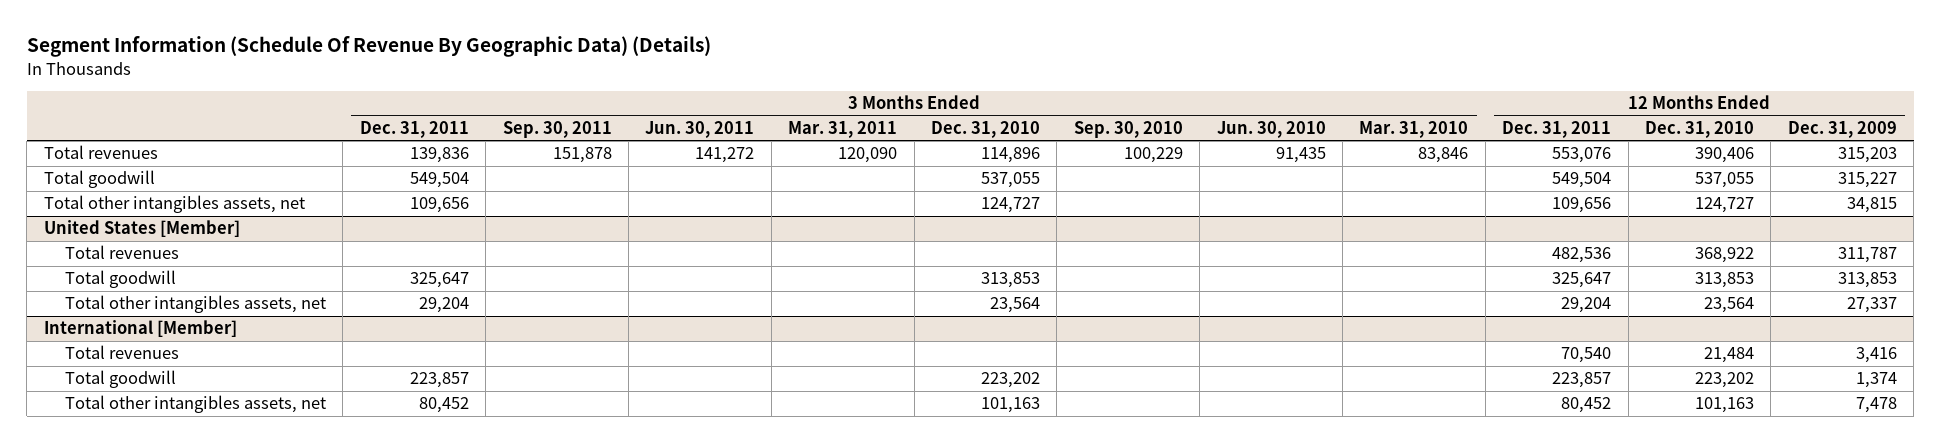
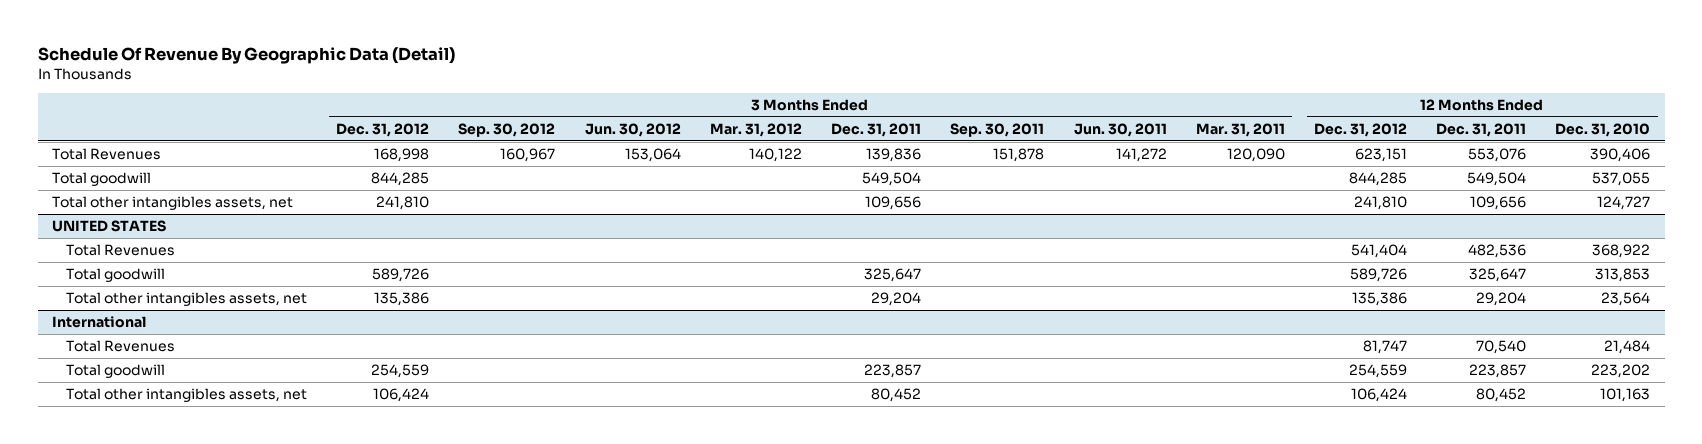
- Segment Information (Schedule Of Revenue By Geographic Data) (Details)
+ Schedule Of Revenue By Geographic Data (Detail)
- | 3 Months Ended Dec. 31, 2011 | 3 Months Ended Sep. 30, 2011 | 3 Months Ended Jun. 30, 2011 | 3 Months Ended Mar. 31, 2011 | 3 Months Ended Dec. 31, 2010 | 3 Months Ended Sep. 30, 2010 | 3 Months Ended Jun. 30, 2010 | 3 Months Ended Mar. 31, 2010 | 12 Months Ended Dec. 31, 2011 | 12 Months Ended Dec. 31, 2010 | 12 Months Ended Dec. 31, 2009
+ | 3 Months Ended Dec. 31, 2012 | 3 Months Ended Sep. 30, 2012 | 3 Months Ended Jun. 30, 2012 | 3 Months Ended Mar. 31, 2012 | 3 Months Ended Dec. 31, 2011 | 3 Months Ended Sep. 30, 2011 | 3 Months Ended Jun. 30, 2011 | 3 Months Ended Mar. 31, 2011 | 12 Months Ended Dec. 31, 2012 | 12 Months Ended Dec. 31, 2011 | 12 Months Ended Dec. 31, 2010
- Total revenues | 139,836 | 151,878 | 141,272 | 120,090 | 114,896 | 100,229 | 91,435 | 83,846 | 553,076 | 390,406 | 315,203
+ Total Revenues | 168,998 | 160,967 | 153,064 | 140,122 | 139,836 | 151,878 | 141,272 | 120,090 | 623,151 | 553,076 | 390,406
- United States [Member]
- Total revenues | | | | | | | | | 482,536 | 368,922 | 311,787
+ UNITED STATES
+ Total Revenues | | | | | | | | | 541,404 | 482,536 | 368,922
- International [Member]
- Total revenues | | | | | | | | | 70,540 | 21,484 | 3,416
+ International
+ Total Revenues | | | | | | | | | 81,747 | 70,540 | 21,484

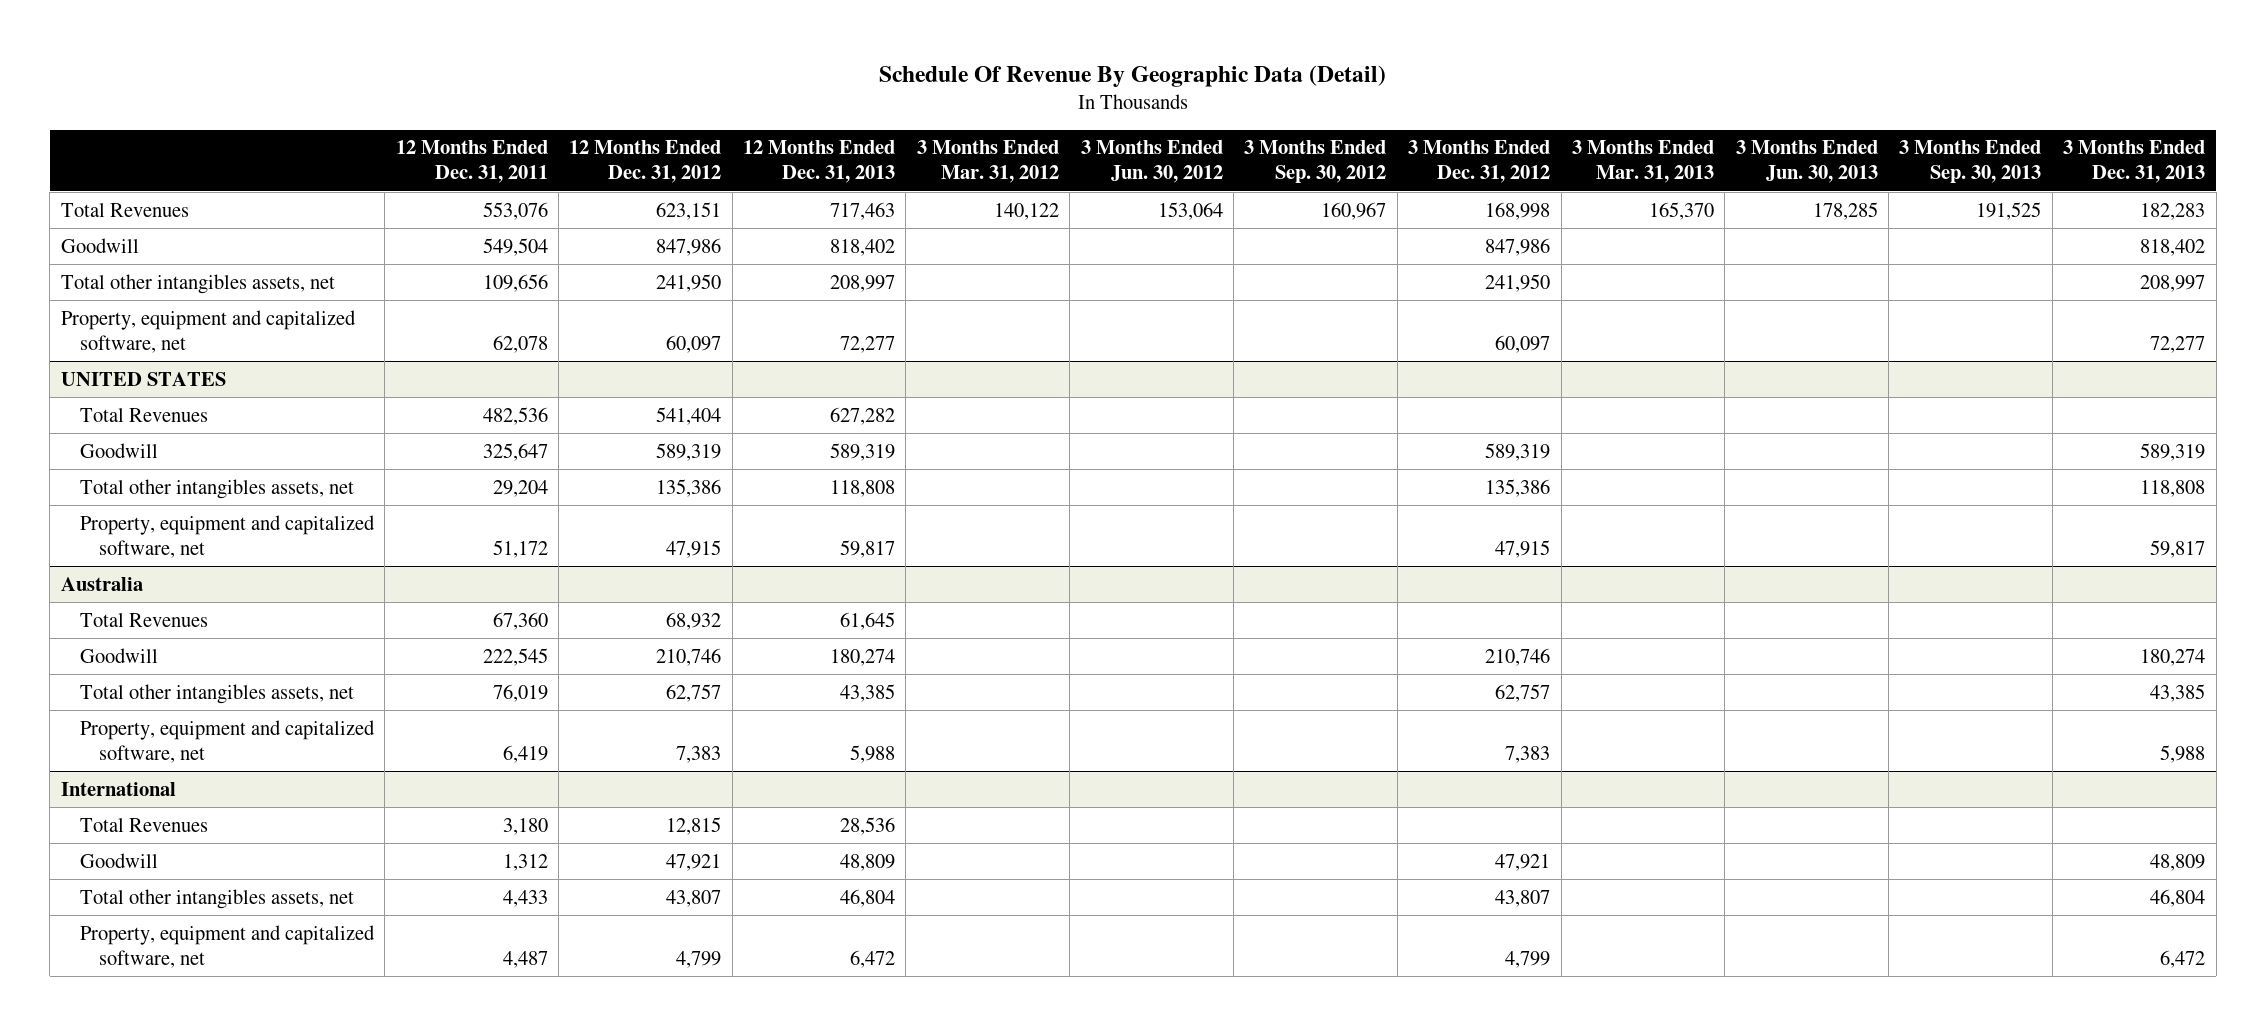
- | 3 Months Ended Dec. 31, 2012 | 3 Months Ended Sep. 30, 2012 | 3 Months Ended Jun. 30, 2012 | 3 Months Ended Mar. 31, 2012 | 3 Months Ended Dec. 31, 2011 | 3 Months Ended Sep. 30, 2011 | 3 Months Ended Jun. 30, 2011 | 3 Months Ended Mar. 31, 2011 | 12 Months Ended Dec. 31, 2012 | 12 Months Ended Dec. 31, 2011 | 12 Months Ended Dec. 31, 2010
+ | 12 Months Ended Dec. 31, 2011 | 12 Months Ended Dec. 31, 2012 | 12 Months Ended Dec. 31, 2013 | 3 Months Ended Mar. 31, 2012 | 3 Months Ended Jun. 30, 2012 | 3 Months Ended Sep. 30, 2012 | 3 Months Ended Dec. 31, 2012 | 3 Months Ended Mar. 31, 2013 | 3 Months Ended Jun. 30, 2013 | 3 Months Ended Sep. 30, 2013 | 3 Months Ended Dec. 31, 2013
- Total goodwill | 844,285 | | | | 549,504 | | | | 844,285 | 549,504 | 537,055
- Total other intangibles assets, net | 241,810 | | | | 109,656 | | | | 241,810 | 109,656 | 124,727
+ Goodwill | 549,504 | 847,986 | 818,402 | | | | 847,986 | | | | 818,402
+ Total other intangibles assets, net | 109,656 | 241,950 | 208,997 | | | | 241,950 | | | | 208,997
+ Property, equipment and capitalized software, net | 62,078 | 60,097 | 72,277 | | | | 60,097 | | | | 72,277
@ UNITED STATES
- Total goodwill | 589,726 | | | | 325,647 | | | | 589,726 | 325,647 | 313,853
+ Goodwill | 325,647 | 589,319 | 589,319 | | | | 589,319 | | | | 589,319
+ Property, equipment and capitalized software, net | 51,172 | 47,915 | 59,817 | | | | 47,915 | | | | 59,817
+ Australia
+ Total Revenues | 67,360 | 68,932 | 61,645 | | | | | | | |
+ Goodwill | 222,545 | 210,746 | 180,274 | | | | 210,746 | | | | 180,274
+ Total other intangibles assets, net | 76,019 | 62,757 | 43,385 | | | | 62,757 | | | | 43,385
+ Property, equipment and capitalized software, net | 6,419 | 7,383 | 5,988 | | | | 7,383 | | | | 5,988
@ International
- Total Revenues | | | | | | | | | 81,747 | 70,540 | 21,484
- Total goodwill | 254,559 | | | | 223,857 | | | | 254,559 | 223,857 | 223,202
- Total other intangibles assets, net | 106,424 | | | | 80,452 | | | | 106,424 | 80,452 | 101,163
+ Total Revenues | 3,180 | 12,815 | 28,536 | | | | | | | |
+ Goodwill | 1,312 | 47,921 | 48,809 | | | | 47,921 | | | | 48,809
+ Total other intangibles assets, net | 4,433 | 43,807 | 46,804 | | | | 43,807 | | | | 46,804
+ Property, equipment and capitalized software, net | 4,487 | 4,799 | 6,472 | | | | 4,799 | | | | 6,472

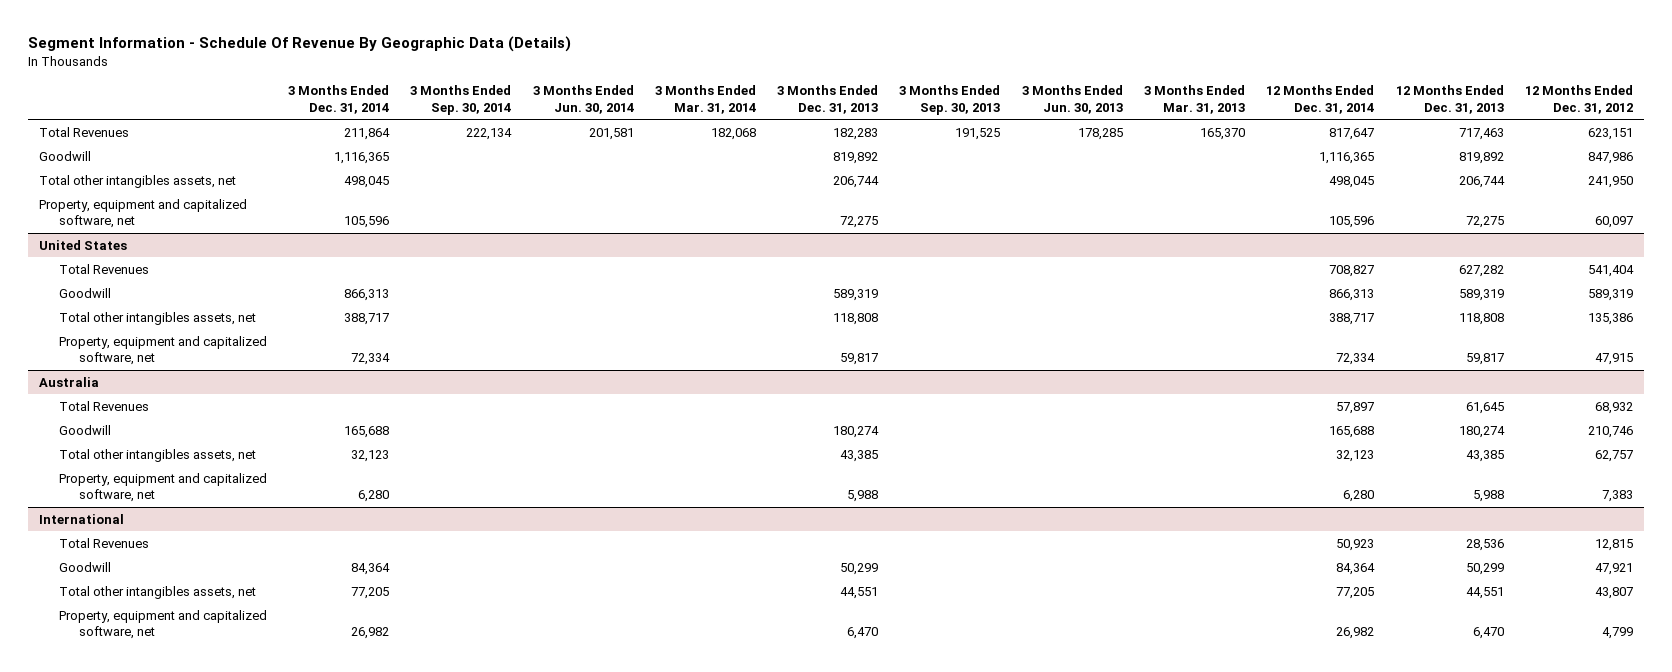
- Schedule Of Revenue By Geographic Data (Detail)
+ Segment Information - Schedule Of Revenue By Geographic Data (Details)
- | 12 Months Ended Dec. 31, 2011 | 12 Months Ended Dec. 31, 2012 | 12 Months Ended Dec. 31, 2013 | 3 Months Ended Mar. 31, 2012 | 3 Months Ended Jun. 30, 2012 | 3 Months Ended Sep. 30, 2012 | 3 Months Ended Dec. 31, 2012 | 3 Months Ended Mar. 31, 2013 | 3 Months Ended Jun. 30, 2013 | 3 Months Ended Sep. 30, 2013 | 3 Months Ended Dec. 31, 2013
+ | 3 Months Ended Dec. 31, 2014 | 3 Months Ended Sep. 30, 2014 | 3 Months Ended Jun. 30, 2014 | 3 Months Ended Mar. 31, 2014 | 3 Months Ended Dec. 31, 2013 | 3 Months Ended Sep. 30, 2013 | 3 Months Ended Jun. 30, 2013 | 3 Months Ended Mar. 31, 2013 | 12 Months Ended Dec. 31, 2014 | 12 Months Ended Dec. 31, 2013 | 12 Months Ended Dec. 31, 2012
- Goodwill | 549,504 | 847,986 | 818,402 | | | | 847,986 | | | | 818,402
- Total other intangibles assets, net | 109,656 | 241,950 | 208,997 | | | | 241,950 | | | | 208,997
- Property, equipment and capitalized software, net | 62,078 | 60,097 | 72,277 | | | | 60,097 | | | | 72,277
- UNITED STATES
+ Goodwill | 1,116,365 | | | | 819,892 | | | | 1,116,365 | 819,892 | 847,986
+ Total other intangibles assets, net | 498,045 | | | | 206,744 | | | | 498,045 | 206,744 | 241,950
+ Property, equipment and capitalized software, net | 105,596 | | | | 72,275 | | | | 105,596 | 72,275 | 60,097
+ United States
@ International
- Goodwill | 1,312 | 47,921 | 48,809 | | | | 47,921 | | | | 48,809
- Total other intangibles assets, net | 4,433 | 43,807 | 46,804 | | | | 43,807 | | | | 46,804
- Property, equipment and capitalized software, net | 4,487 | 4,799 | 6,472 | | | | 4,799 | | | | 6,472
+ Goodwill | 84,364 | | | | 50,299 | | | | 84,364 | 50,299 | 47,921
+ Total other intangibles assets, net | 77,205 | | | | 44,551 | | | | 77,205 | 44,551 | 43,807
+ Property, equipment and capitalized software, net | 26,982 | | | | 6,470 | | | | 26,982 | 6,470 | 4,799

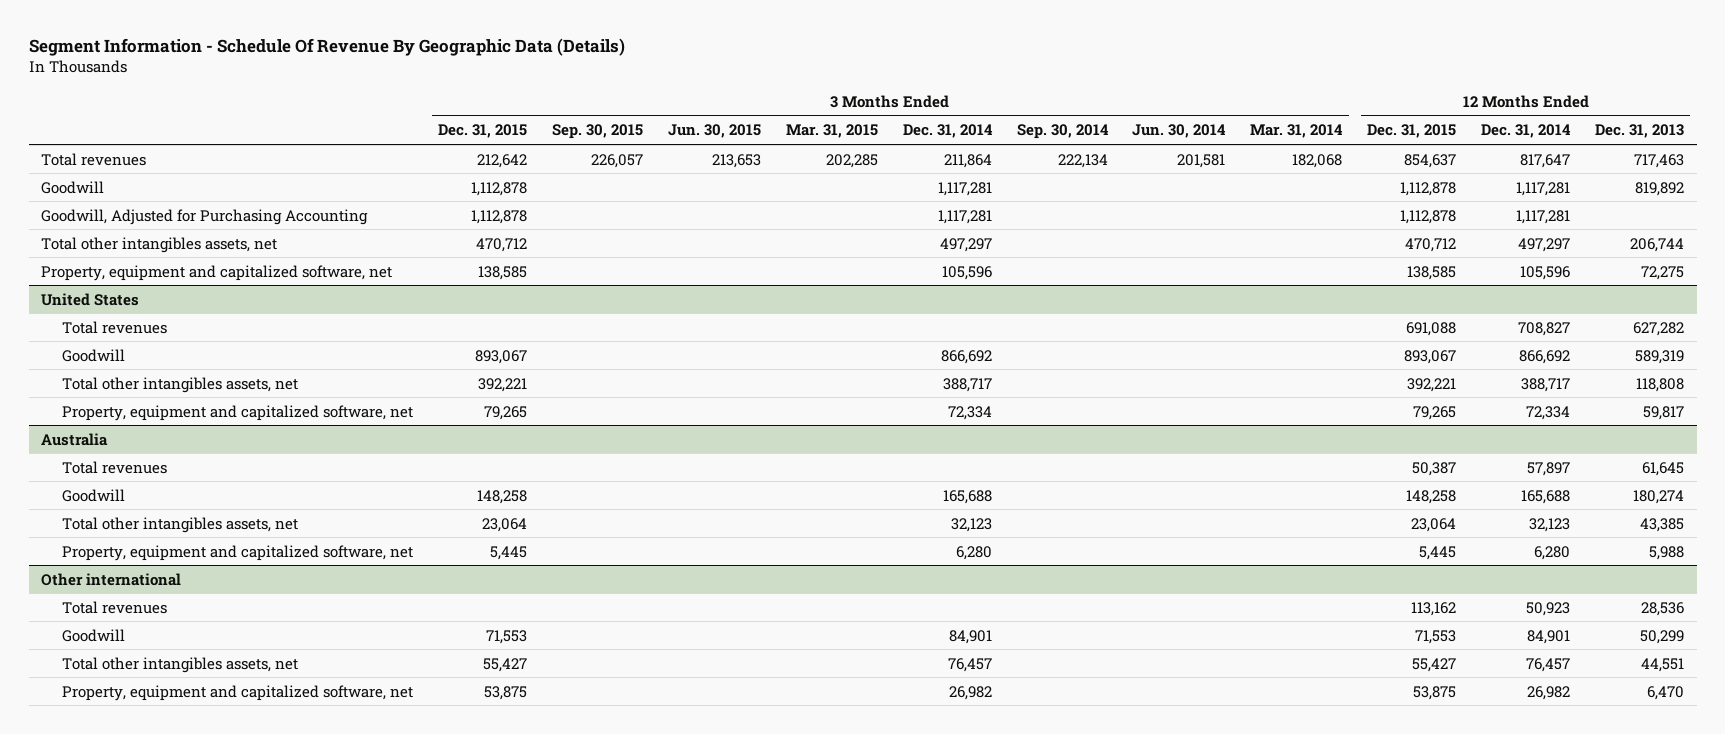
- | 3 Months Ended Dec. 31, 2014 | 3 Months Ended Sep. 30, 2014 | 3 Months Ended Jun. 30, 2014 | 3 Months Ended Mar. 31, 2014 | 3 Months Ended Dec. 31, 2013 | 3 Months Ended Sep. 30, 2013 | 3 Months Ended Jun. 30, 2013 | 3 Months Ended Mar. 31, 2013 | 12 Months Ended Dec. 31, 2014 | 12 Months Ended Dec. 31, 2013 | 12 Months Ended Dec. 31, 2012
+ | 3 Months Ended Dec. 31, 2015 | 3 Months Ended Sep. 30, 2015 | 3 Months Ended Jun. 30, 2015 | 3 Months Ended Mar. 31, 2015 | 3 Months Ended Dec. 31, 2014 | 3 Months Ended Sep. 30, 2014 | 3 Months Ended Jun. 30, 2014 | 3 Months Ended Mar. 31, 2014 | 12 Months Ended Dec. 31, 2015 | 12 Months Ended Dec. 31, 2014 | 12 Months Ended Dec. 31, 2013
- Total Revenues | 211,864 | 222,134 | 201,581 | 182,068 | 182,283 | 191,525 | 178,285 | 165,370 | 817,647 | 717,463 | 623,151
- Goodwill | 1,116,365 | | | | 819,892 | | | | 1,116,365 | 819,892 | 847,986
- Total other intangibles assets, net | 498,045 | | | | 206,744 | | | | 498,045 | 206,744 | 241,950
+ Total revenues | 212,642 | 226,057 | 213,653 | 202,285 | 211,864 | 222,134 | 201,581 | 182,068 | 854,637 | 817,647 | 717,463
+ Goodwill | 1,112,878 | | | | 1,117,281 | | | | 1,112,878 | 1,117,281 | 819,892
+ Goodwill, Adjusted for Purchasing Accounting | 1,112,878 | | | | 1,117,281 | | | | 1,112,878 | 1,117,281 |
+ Total other intangibles assets, net | 470,712 | | | | 497,297 | | | | 470,712 | 497,297 | 206,744
@ United States
- Total Revenues | | | | | | | | | 708,827 | 627,282 | 541,404
- Goodwill | 866,313 | | | | 589,319 | | | | 866,313 | 589,319 | 589,319
+ Total revenues | | | | | | | | | 691,088 | 708,827 | 627,282
+ Goodwill | 893,067 | | | | 866,692 | | | | 893,067 | 866,692 | 589,319
@ Australia
- Total Revenues | | | | | | | | | 57,897 | 61,645 | 68,932
+ Total revenues | | | | | | | | | 50,387 | 57,897 | 61,645
- International
- Total Revenues | | | | | | | | | 50,923 | 28,536 | 12,815
- Goodwill | 84,364 | | | | 50,299 | | | | 84,364 | 50,299 | 47,921
- Total other intangibles assets, net | 77,205 | | | | 44,551 | | | | 77,205 | 44,551 | 43,807
+ Other international
+ Total revenues | | | | | | | | | 113,162 | 50,923 | 28,536
+ Goodwill | 71,553 | | | | 84,901 | | | | 71,553 | 84,901 | 50,299
+ Total other intangibles assets, net | 55,427 | | | | 76,457 | | | | 55,427 | 76,457 | 44,551

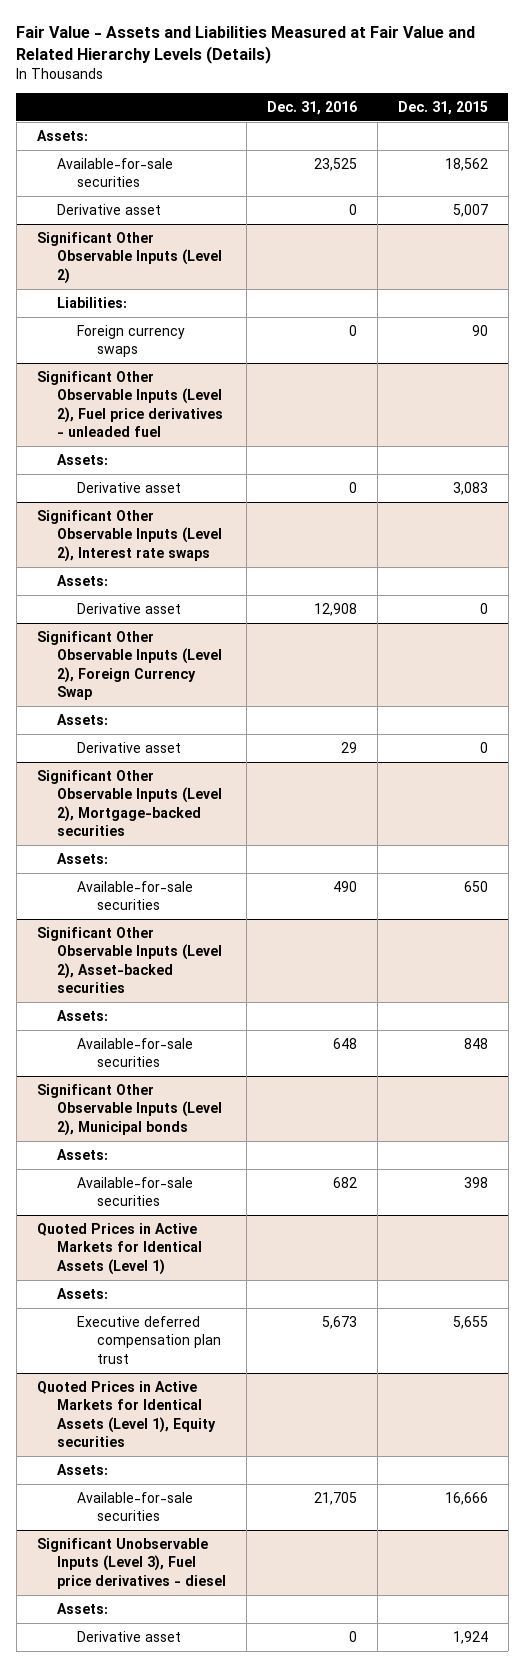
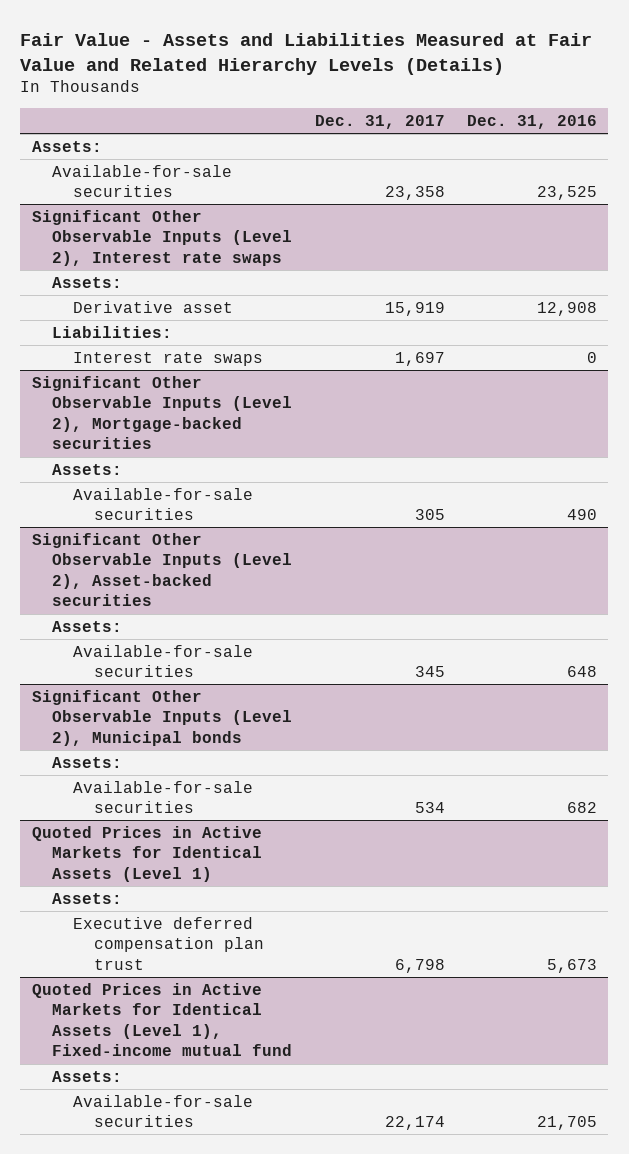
- | Dec. 31, 2016 | Dec. 31, 2015
+ | Dec. 31, 2017 | Dec. 31, 2016
- Derivative asset | 0 | 5,007
- Significant Other Observable Inputs (Level 2)
- Liabilities:
- Foreign currency swaps | 0 | 90
- Significant Other Observable Inputs (Level 2), Fuel price derivatives - unleaded fuel
- Assets:
- Derivative asset | 0 | 3,083
- Significant Other Observable Inputs (Level 2), Foreign Currency Swap
- Assets:
- Derivative asset | 29 | 0
@ Significant Other Observable Inputs (Level 2), Interest rate swaps
+ Liabilities:
+ Interest rate swaps | 1,697 | 0
- Quoted Prices in Active Markets for Identical Assets (Level 1), Equity securities
+ Quoted Prices in Active Markets for Identical Assets (Level 1), Fixed-income mutual fund
- Significant Unobservable Inputs (Level 3), Fuel price derivatives - diesel
- Assets:
- Derivative asset | 0 | 1,924

